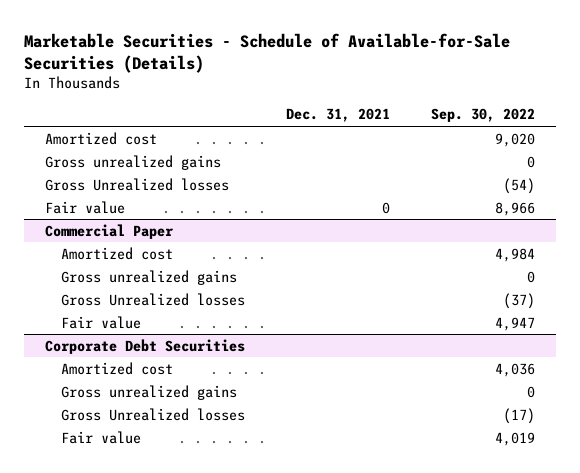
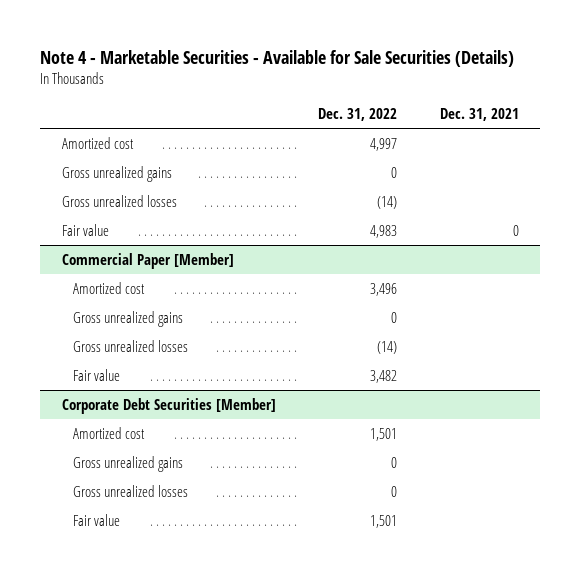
- Marketable Securities - Schedule of Available-for-Sale Securities (Details)
+ Note 4 - Marketable Securities - Available for Sale Securities (Details)
- | Dec. 31, 2021 | Sep. 30, 2022
+ | Dec. 31, 2022 | Dec. 31, 2021
- Gross Unrealized losses | | (54)
+ Gross unrealized losses | (14) |
- Commercial Paper
+ Commercial Paper [Member]
- Gross Unrealized losses | | (37)
+ Gross unrealized losses | (14) |
- Corporate Debt Securities
+ Corporate Debt Securities [Member]
- Gross Unrealized losses | | (17)
+ Gross unrealized losses | 0 |

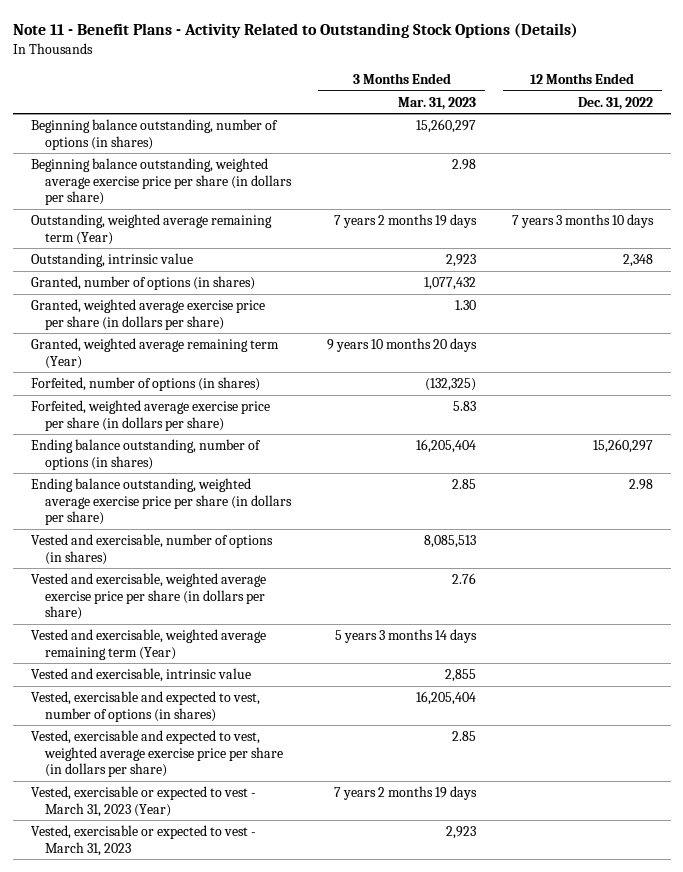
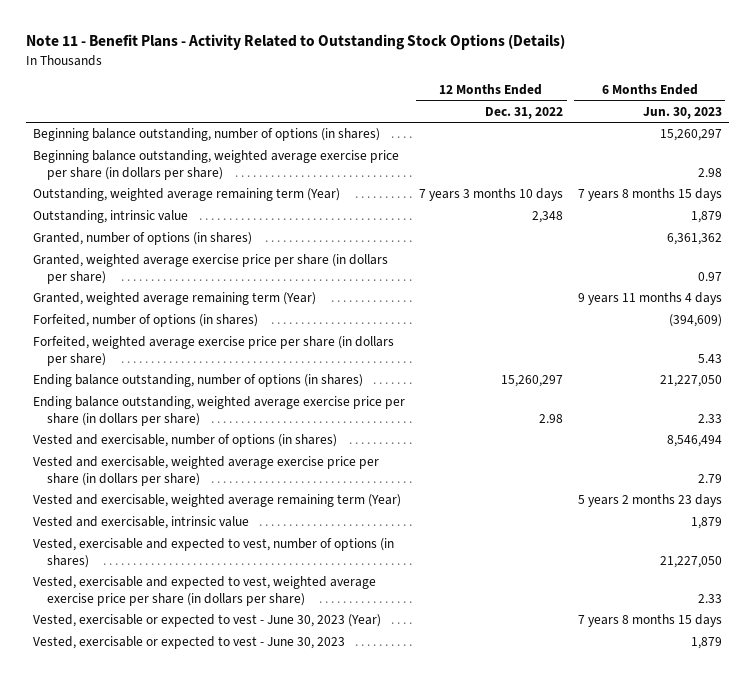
- | 3 Months Ended Mar. 31, 2023 | 12 Months Ended Dec. 31, 2022
+ | 12 Months Ended Dec. 31, 2022 | 6 Months Ended Jun. 30, 2023
- Vested, exercisable or expected to vest - March 31, 2023 (Year) | 7 years 2 months 19 days |
- Vested, exercisable or expected to vest - March 31, 2023 | 2,923 |
+ Vested, exercisable or expected to vest - June 30, 2023 (Year) | | 7 years 8 months 15 days
+ Vested, exercisable or expected to vest - June 30, 2023 | | 1,879

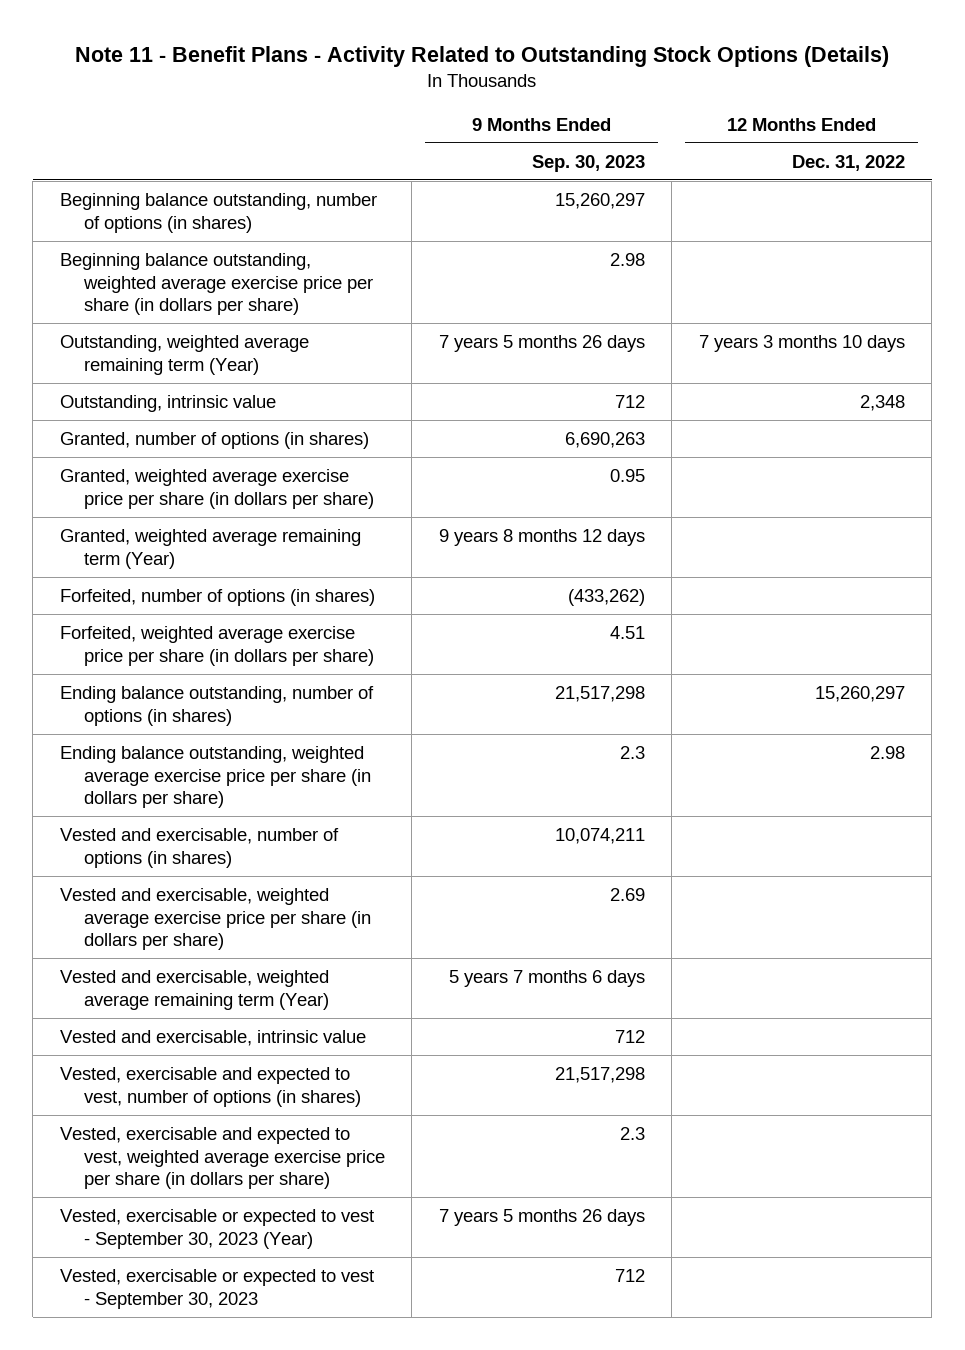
- | 12 Months Ended Dec. 31, 2022 | 6 Months Ended Jun. 30, 2023
+ | 9 Months Ended Sep. 30, 2023 | 12 Months Ended Dec. 31, 2022
- Vested, exercisable or expected to vest - June 30, 2023 (Year) | | 7 years 8 months 15 days
- Vested, exercisable or expected to vest - June 30, 2023 | | 1,879
+ Vested, exercisable or expected to vest - September 30, 2023 (Year) | 7 years 5 months 26 days |
+ Vested, exercisable or expected to vest - September 30, 2023 | 712 |

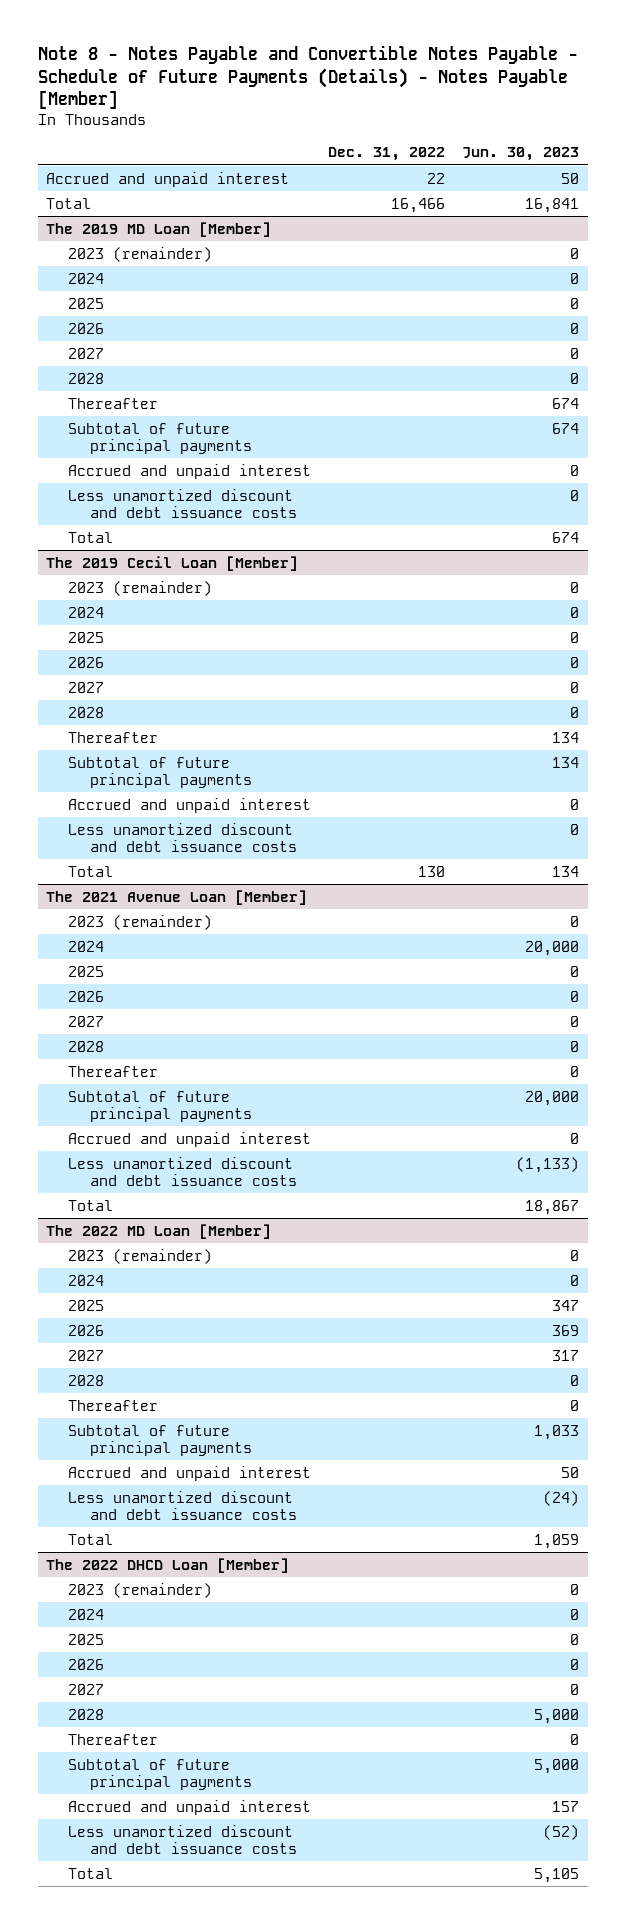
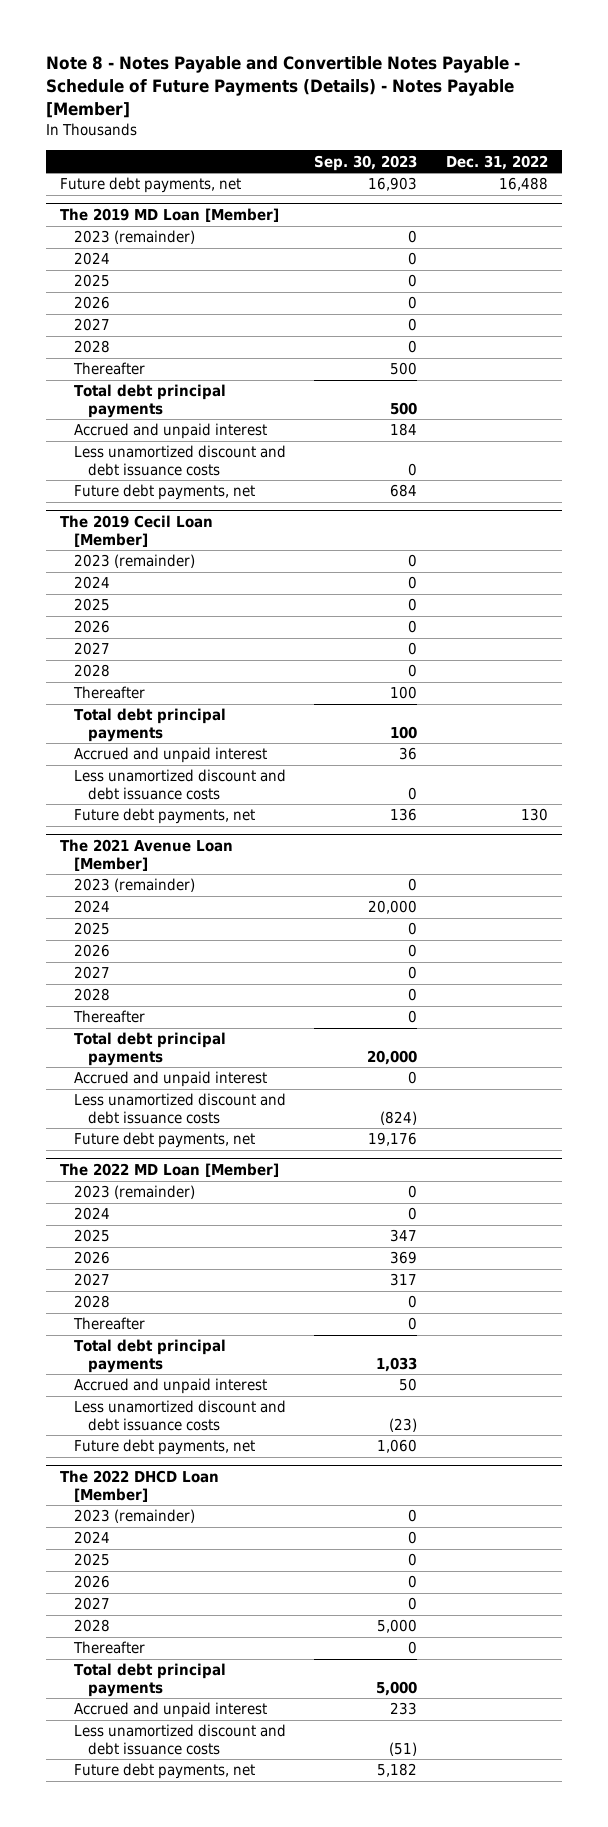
- | Dec. 31, 2022 | Jun. 30, 2023
+ | Sep. 30, 2023 | Dec. 31, 2022
- Accrued and unpaid interest | 22 | 50
- Total | 16,466 | 16,841
+ Future debt payments, net | 16,903 | 16,488
@ The 2019 MD Loan [Member]
- Subtotal of future principal payments | | 674
+ Total debt principal payments | 500 |
- Total | | 674
+ Future debt payments, net | 684 |
@ The 2019 Cecil Loan [Member]
- Subtotal of future principal payments | | 134
+ Total debt principal payments | 100 |
- Total | 130 | 134
+ Future debt payments, net | 136 | 130
@ The 2021 Avenue Loan [Member]
- Subtotal of future principal payments | | 20,000
+ Total debt principal payments | 20,000 |
- Total | | 18,867
+ Future debt payments, net | 19,176 |
@ The 2022 MD Loan [Member]
- Subtotal of future principal payments | | 1,033
+ Total debt principal payments | 1,033 |
- Total | | 1,059
+ Future debt payments, net | 1,060 |
@ The 2022 DHCD Loan [Member]
- Subtotal of future principal payments | | 5,000
+ Total debt principal payments | 5,000 |
- Total | | 5,105
+ Future debt payments, net | 5,182 |

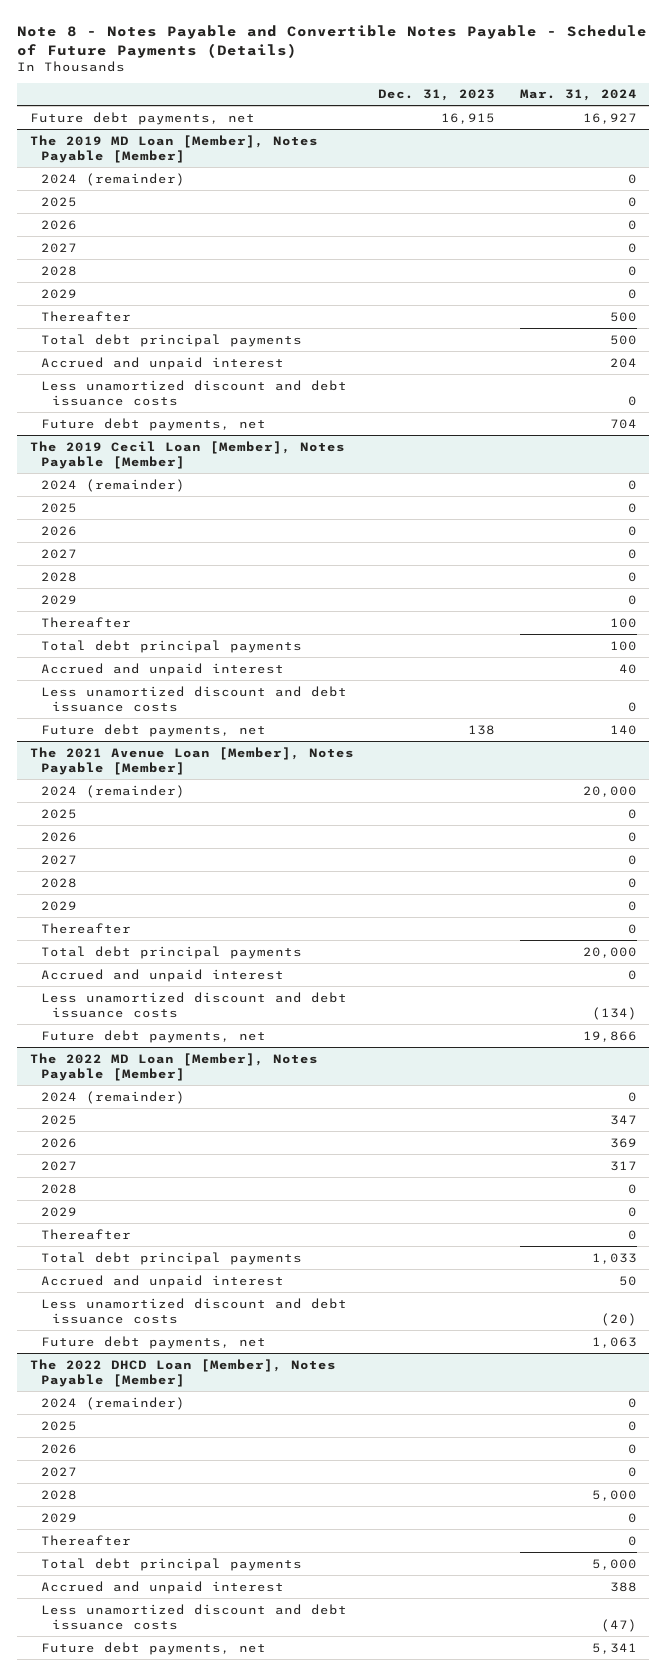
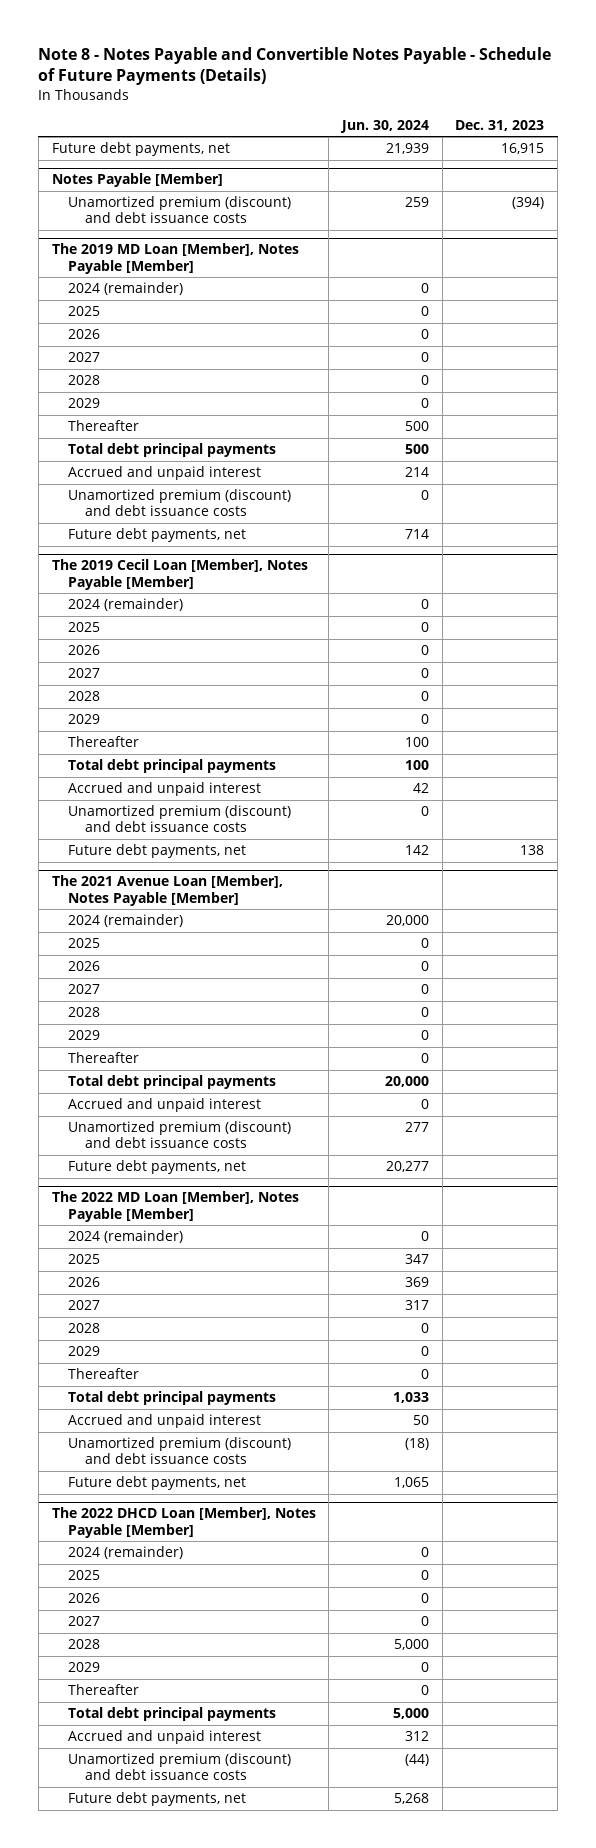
- | Dec. 31, 2023 | Mar. 31, 2024
+ | Jun. 30, 2024 | Dec. 31, 2023
+ Notes Payable [Member]
+ Unamortized premium (discount) and debt issuance costs | 259 | (394)
@ The 2019 MD Loan [Member], Notes Payable [Member]
- Less unamortized discount and debt issuance costs | | 0
+ Unamortized premium (discount) and debt issuance costs | 0 |
@ The 2019 Cecil Loan [Member], Notes Payable [Member]
- Less unamortized discount and debt issuance costs | | 0
+ Unamortized premium (discount) and debt issuance costs | 0 |
@ The 2021 Avenue Loan [Member], Notes Payable [Member]
- Less unamortized discount and debt issuance costs | | (134)
+ Unamortized premium (discount) and debt issuance costs | 277 |
@ The 2022 MD Loan [Member], Notes Payable [Member]
- Less unamortized discount and debt issuance costs | | (20)
+ Unamortized premium (discount) and debt issuance costs | (18) |
@ The 2022 DHCD Loan [Member], Notes Payable [Member]
- Less unamortized discount and debt issuance costs | | (47)
+ Unamortized premium (discount) and debt issuance costs | (44) |

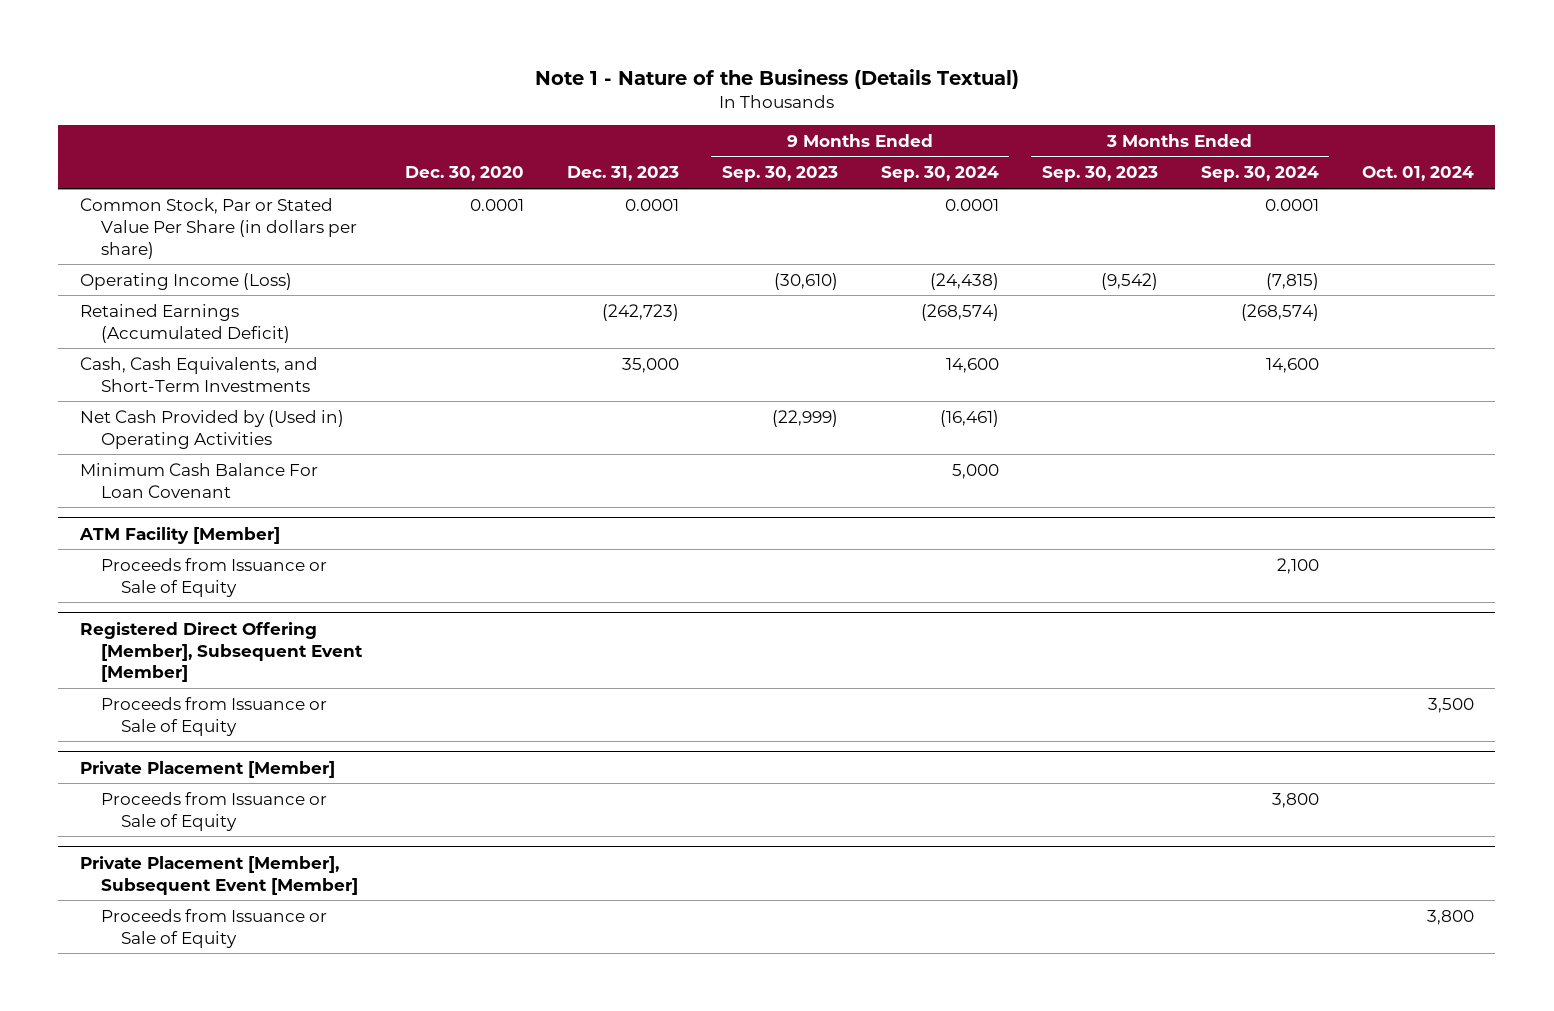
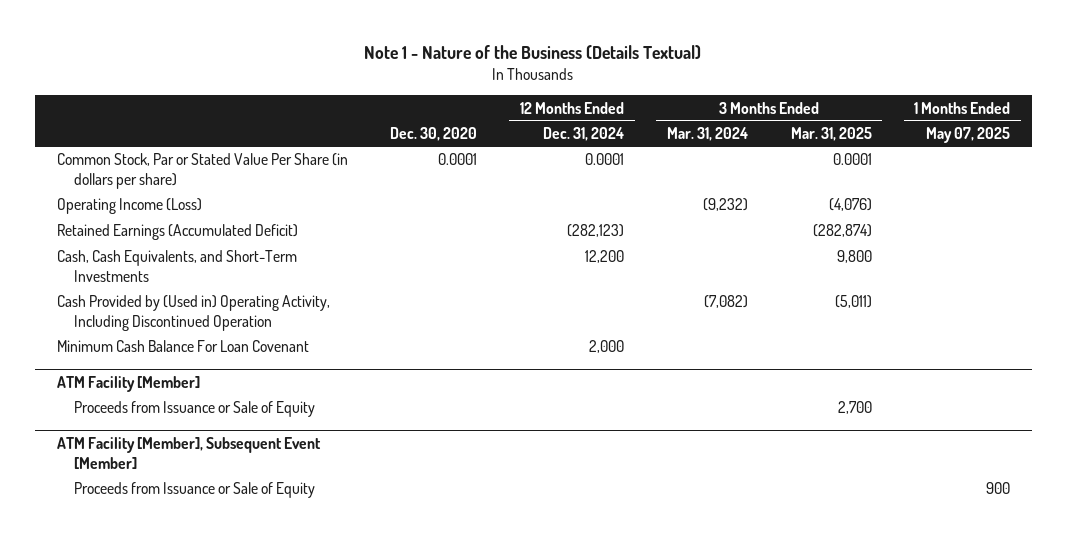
- | Dec. 30, 2020 | Dec. 31, 2023 | 9 Months Ended Sep. 30, 2023 | 9 Months Ended Sep. 30, 2024 | 3 Months Ended Sep. 30, 2023 | 3 Months Ended Sep. 30, 2024 | Oct. 01, 2024
+ | Dec. 30, 2020 | 12 Months Ended Dec. 31, 2024 | 3 Months Ended Mar. 31, 2024 | 3 Months Ended Mar. 31, 2025 | 1 Months Ended May 07, 2025
- Net Cash Provided by (Used in) Operating Activities | | | (22,999) | (16,461) | | |
+ Cash Provided by (Used in) Operating Activity, Including Discontinued Operation | | | (7,082) | (5,011) |
- Registered Direct Offering [Member], Subsequent Event [Member]
- Proceeds from Issuance or Sale of Equity | | | | | | | 3,500
- Private Placement [Member]
- Proceeds from Issuance or Sale of Equity | | | | | | 3,800 |
- Private Placement [Member], Subsequent Event [Member]
- Proceeds from Issuance or Sale of Equity | | | | | | | 3,800
+ ATM Facility [Member], Subsequent Event [Member]
+ Proceeds from Issuance or Sale of Equity | | | | | 900

